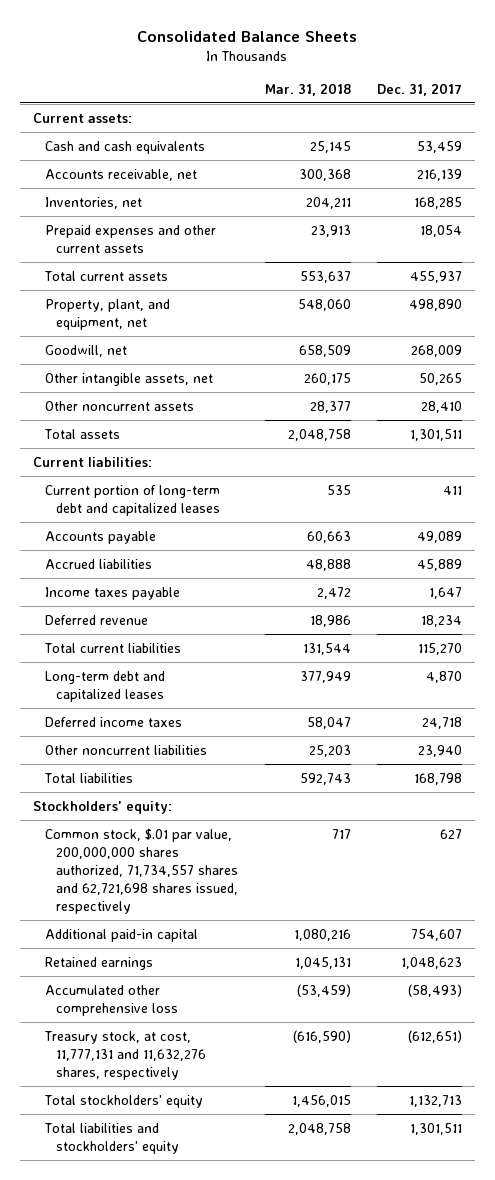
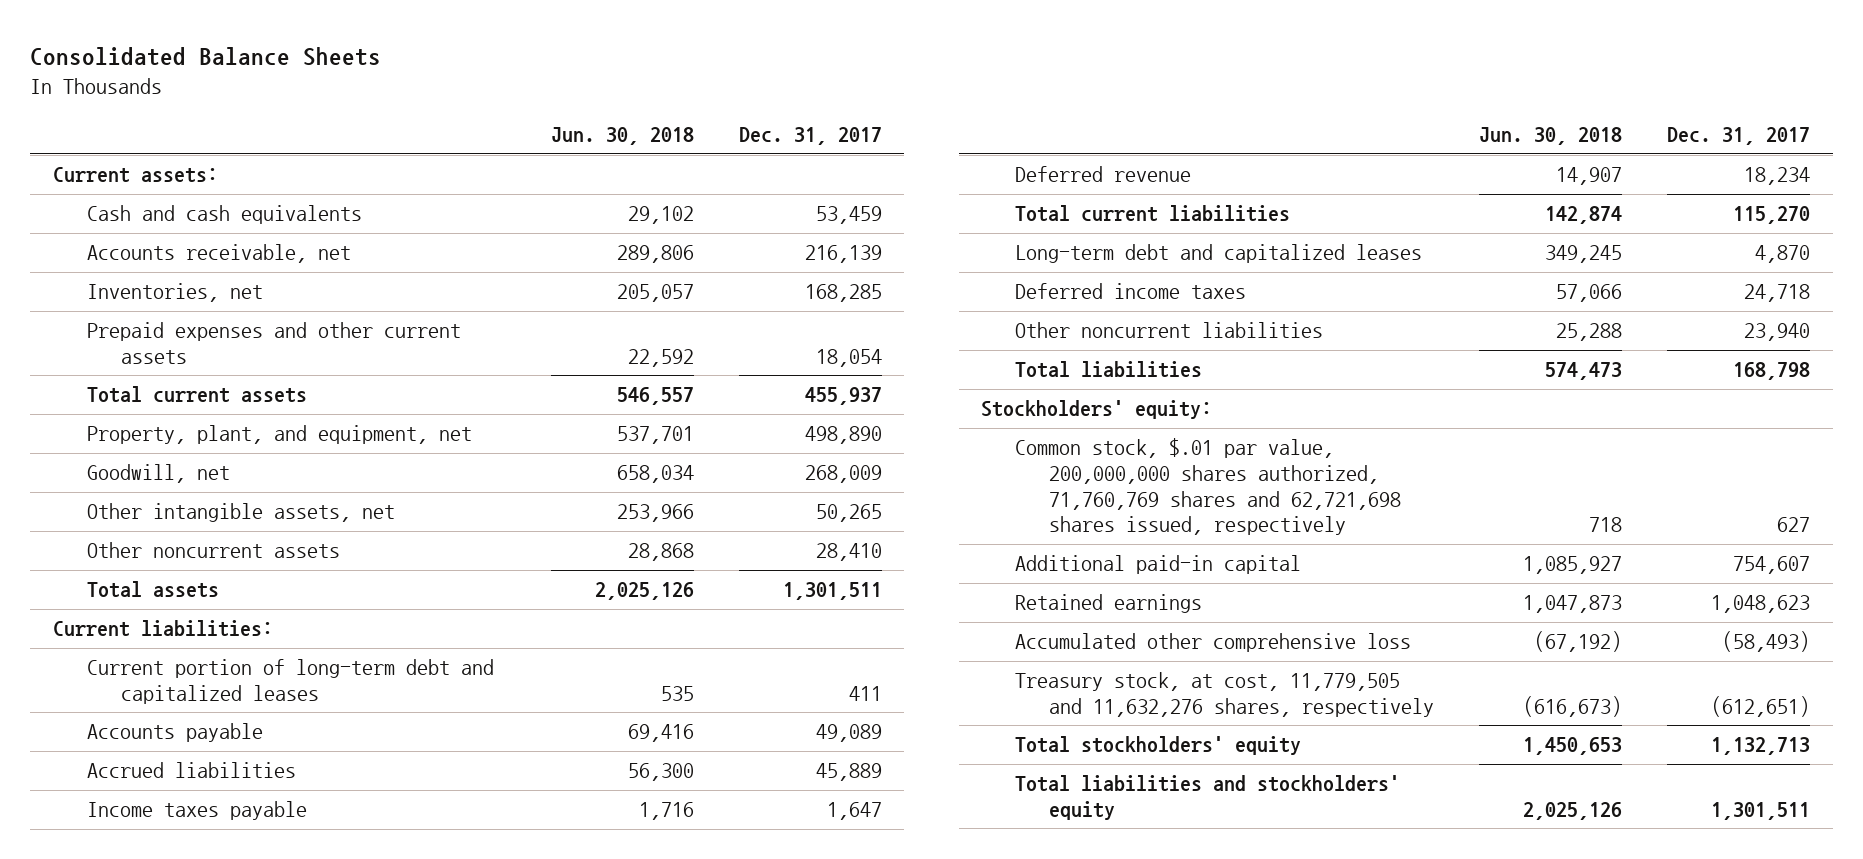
- | Mar. 31, 2018 | Dec. 31, 2017
+ | Jun. 30, 2018 | Dec. 31, 2017
- Common stock, $.01 par value, 200,000,000 shares authorized, 71,734,557 shares and 62,721,698 shares issued, respectively | 717 | 627
+ Common stock, $.01 par value, 200,000,000 shares authorized, 71,760,769 shares and 62,721,698 shares issued, respectively | 718 | 627
- Treasury stock, at cost, 11,777,131 and 11,632,276 shares, respectively | (616,590) | (612,651)
+ Treasury stock, at cost, 11,779,505 and 11,632,276 shares, respectively | (616,673) | (612,651)

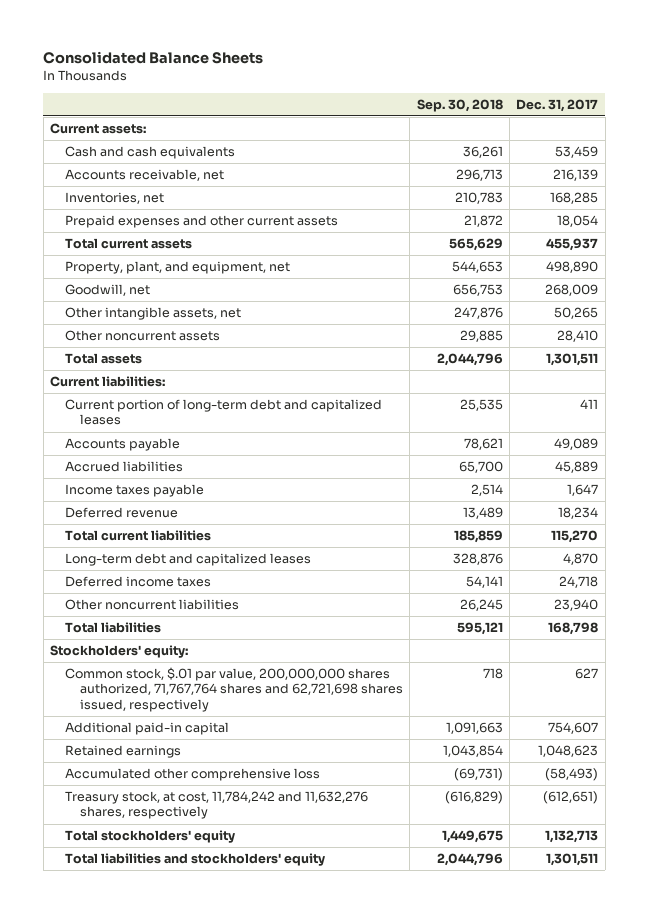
- | Jun. 30, 2018 | Dec. 31, 2017
+ | Sep. 30, 2018 | Dec. 31, 2017
- Common stock, $.01 par value, 200,000,000 shares authorized, 71,760,769 shares and 62,721,698 shares issued, respectively | 718 | 627
+ Common stock, $.01 par value, 200,000,000 shares authorized, 71,767,764 shares and 62,721,698 shares issued, respectively | 718 | 627
- Treasury stock, at cost, 11,779,505 and 11,632,276 shares, respectively | (616,673) | (612,651)
+ Treasury stock, at cost, 11,784,242 and 11,632,276 shares, respectively | (616,829) | (612,651)

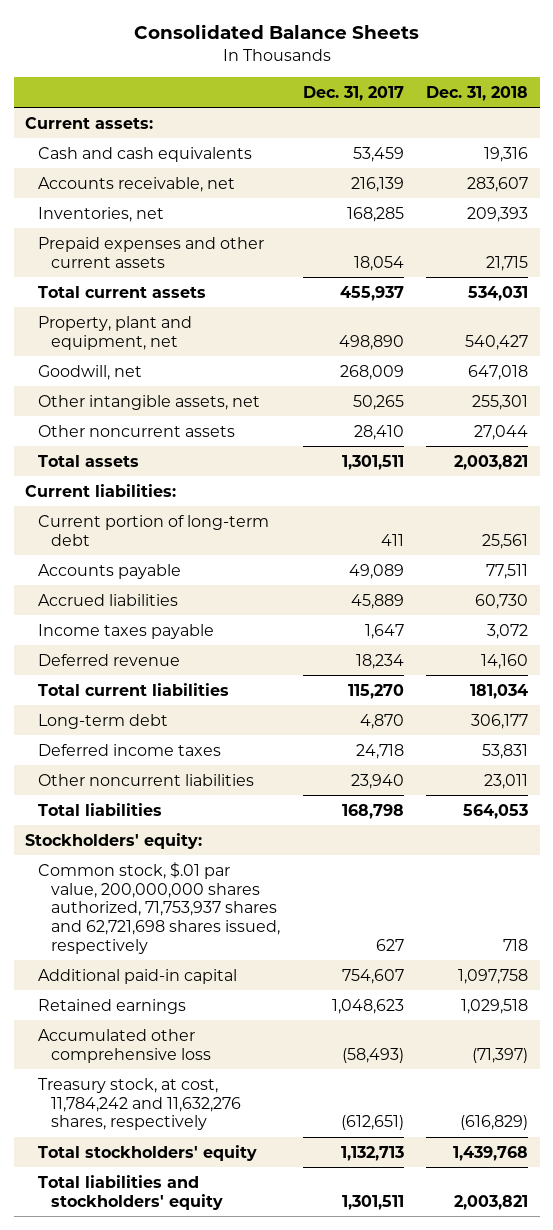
- | Sep. 30, 2018 | Dec. 31, 2017
+ | Dec. 31, 2017 | Dec. 31, 2018
- Property, plant, and equipment, net | 544,653 | 498,890
+ Property, plant and equipment, net | 498,890 | 540,427
- Current portion of long-term debt and capitalized leases | 25,535 | 411
+ Current portion of long-term debt | 411 | 25,561
- Long-term debt and capitalized leases | 328,876 | 4,870
+ Long-term debt | 4,870 | 306,177
- Common stock, $.01 par value, 200,000,000 shares authorized, 71,767,764 shares and 62,721,698 shares issued, respectively | 718 | 627
+ Common stock, $.01 par value, 200,000,000 shares authorized, 71,753,937 shares and 62,721,698 shares issued, respectively | 627 | 718

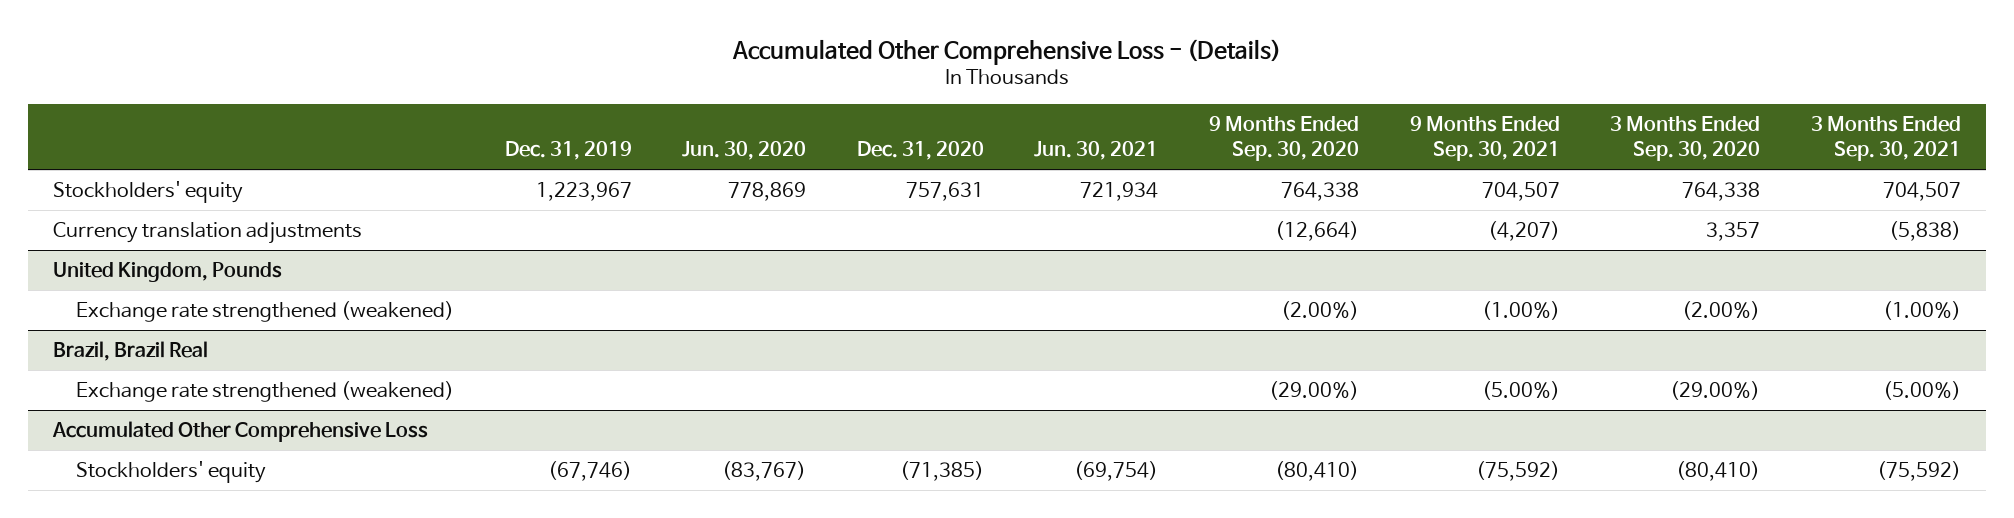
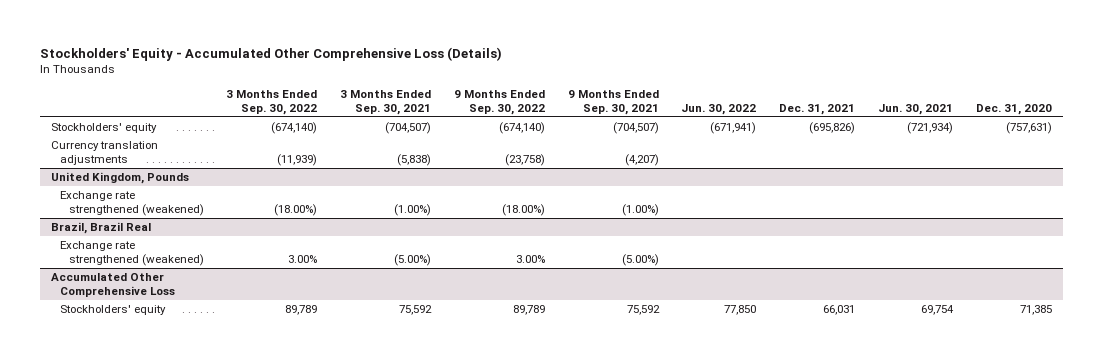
- Accumulated Other Comprehensive Loss - (Details)
+ Stockholders' Equity - Accumulated Other Comprehensive Loss (Details)
- | Dec. 31, 2019 | Jun. 30, 2020 | Dec. 31, 2020 | Jun. 30, 2021 | 9 Months Ended Sep. 30, 2020 | 9 Months Ended Sep. 30, 2021 | 3 Months Ended Sep. 30, 2020 | 3 Months Ended Sep. 30, 2021
+ | 3 Months Ended Sep. 30, 2022 | 3 Months Ended Sep. 30, 2021 | 9 Months Ended Sep. 30, 2022 | 9 Months Ended Sep. 30, 2021 | Jun. 30, 2022 | Dec. 31, 2021 | Jun. 30, 2021 | Dec. 31, 2020
- Stockholders' equity | 1,223,967 | 778,869 | 757,631 | 721,934 | 764,338 | 704,507 | 764,338 | 704,507
+ Stockholders' equity | (674,140) | (704,507) | (674,140) | (704,507) | (671,941) | (695,826) | (721,934) | (757,631)
@ Accumulated Other Comprehensive Loss
- Stockholders' equity | (67,746) | (83,767) | (71,385) | (69,754) | (80,410) | (75,592) | (80,410) | (75,592)
+ Stockholders' equity | 89,789 | 75,592 | 89,789 | 75,592 | 77,850 | 66,031 | 69,754 | 71,385

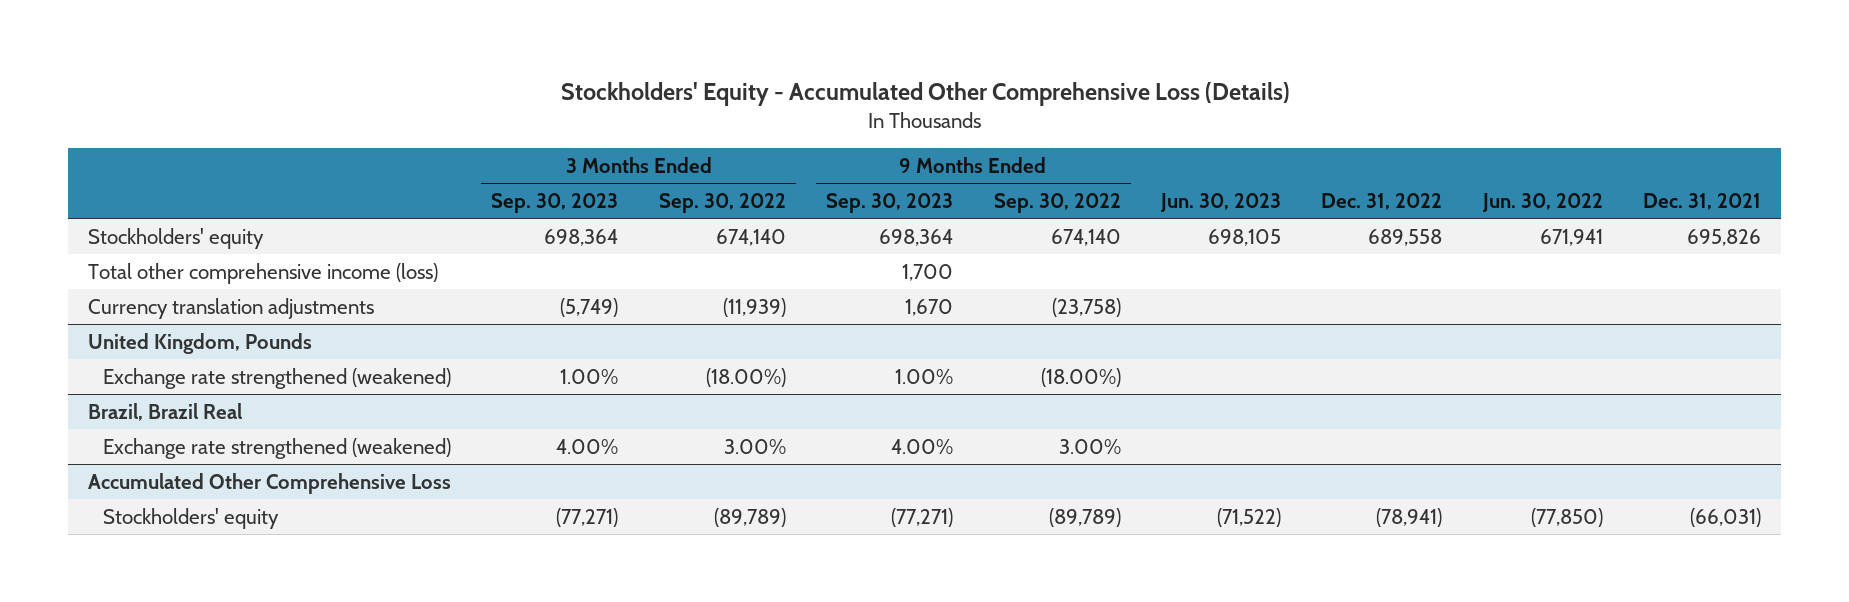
- | 3 Months Ended Sep. 30, 2022 | 3 Months Ended Sep. 30, 2021 | 9 Months Ended Sep. 30, 2022 | 9 Months Ended Sep. 30, 2021 | Jun. 30, 2022 | Dec. 31, 2021 | Jun. 30, 2021 | Dec. 31, 2020
+ | 3 Months Ended Sep. 30, 2023 | 3 Months Ended Sep. 30, 2022 | 9 Months Ended Sep. 30, 2023 | 9 Months Ended Sep. 30, 2022 | Jun. 30, 2023 | Dec. 31, 2022 | Jun. 30, 2022 | Dec. 31, 2021
- Stockholders' equity | (674,140) | (704,507) | (674,140) | (704,507) | (671,941) | (695,826) | (721,934) | (757,631)
+ Stockholders' equity | 698,364 | 674,140 | 698,364 | 674,140 | 698,105 | 689,558 | 671,941 | 695,826
+ Total other comprehensive income (loss) | | | 1,700 | | | | |
@ Accumulated Other Comprehensive Loss
- Stockholders' equity | 89,789 | 75,592 | 89,789 | 75,592 | 77,850 | 66,031 | 69,754 | 71,385
+ Stockholders' equity | (77,271) | (89,789) | (77,271) | (89,789) | (71,522) | (78,941) | (77,850) | (66,031)

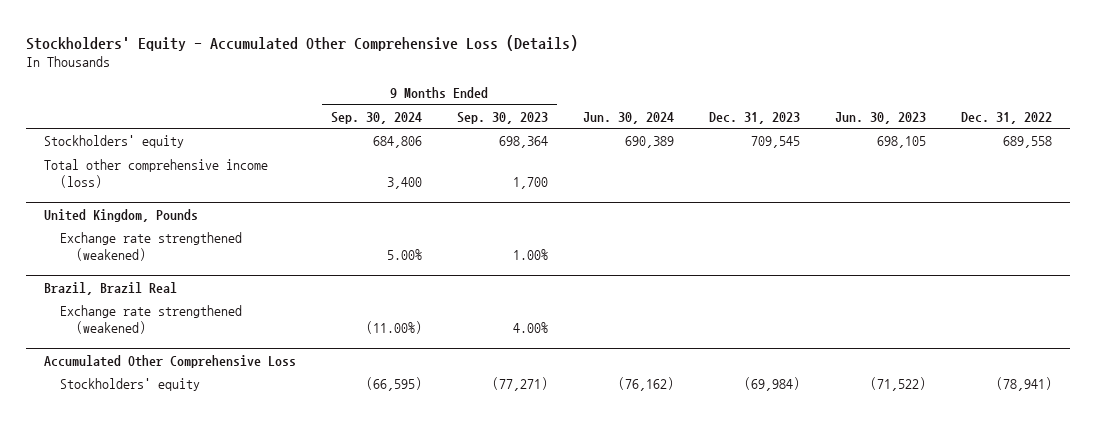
- | 3 Months Ended Sep. 30, 2023 | 3 Months Ended Sep. 30, 2022 | 9 Months Ended Sep. 30, 2023 | 9 Months Ended Sep. 30, 2022 | Jun. 30, 2023 | Dec. 31, 2022 | Jun. 30, 2022 | Dec. 31, 2021
+ | 9 Months Ended Sep. 30, 2024 | 9 Months Ended Sep. 30, 2023 | Jun. 30, 2024 | Dec. 31, 2023 | Jun. 30, 2023 | Dec. 31, 2022
- Currency translation adjustments | (5,749) | (11,939) | 1,670 | (23,758) | | | |

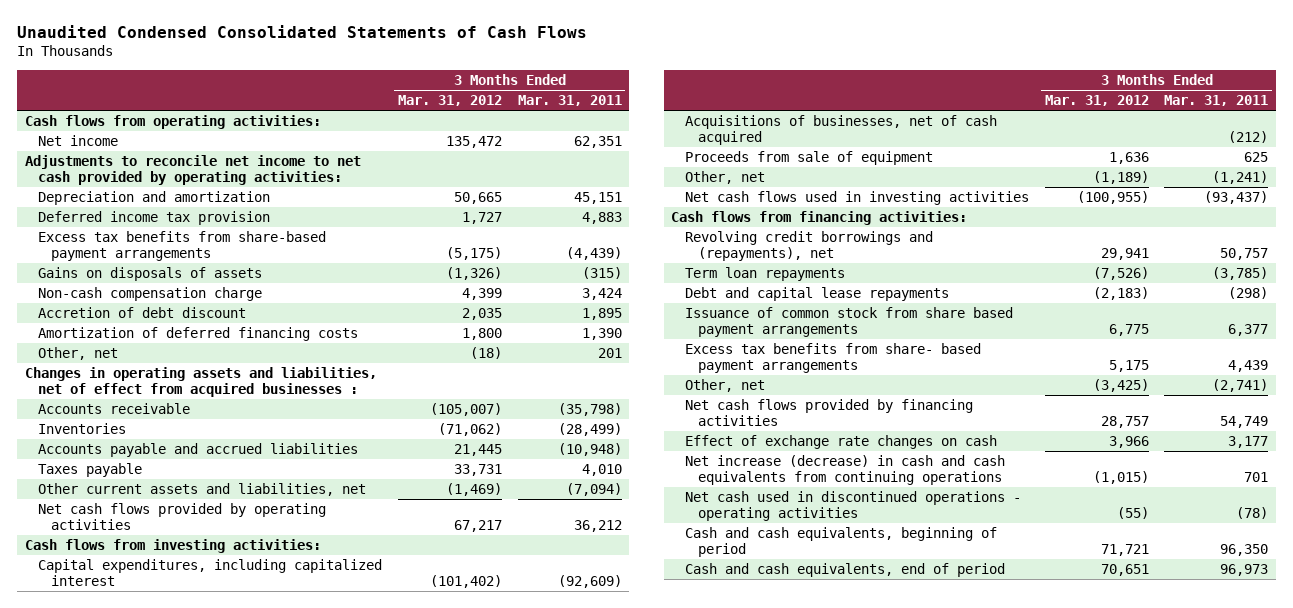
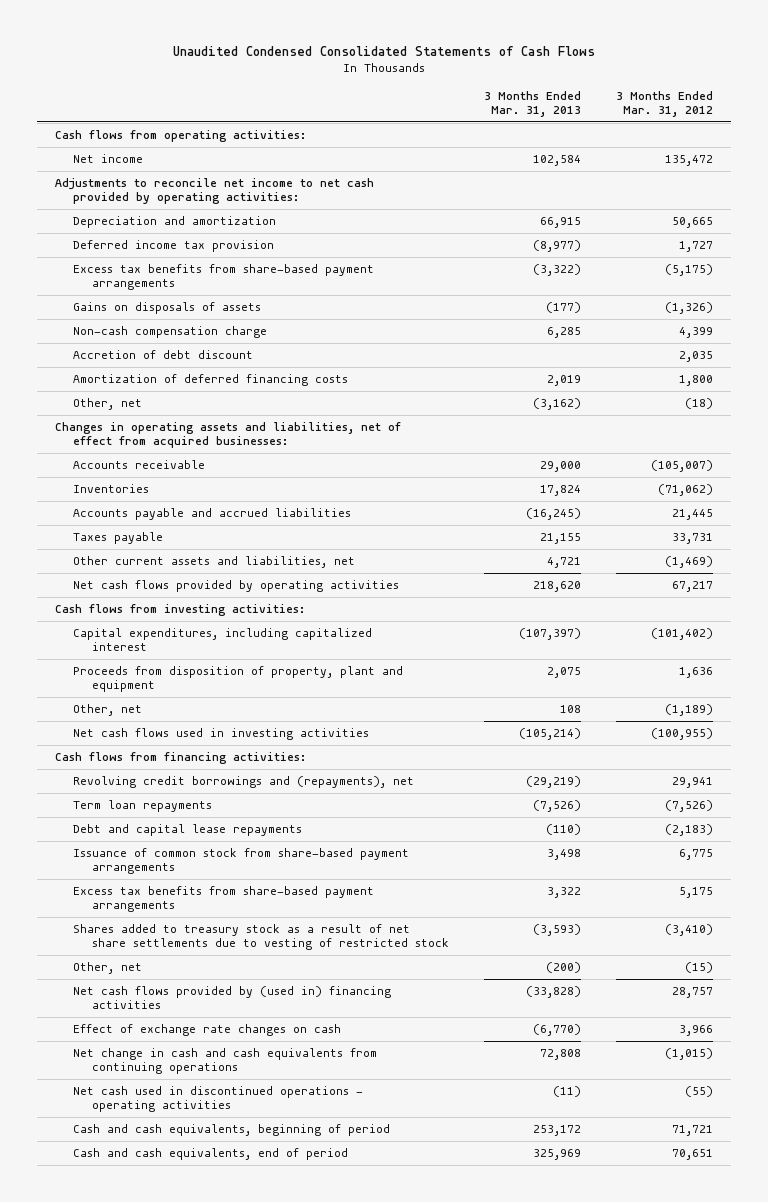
- | 3 Months Ended Mar. 31, 2012 | 3 Months Ended Mar. 31, 2011
+ | 3 Months Ended Mar. 31, 2013 | 3 Months Ended Mar. 31, 2012
- Changes in operating assets and liabilities, net of effect from acquired businesses :
+ Changes in operating assets and liabilities, net of effect from acquired businesses:
- Acquisitions of businesses, net of cash acquired | | (212)
- Proceeds from sale of equipment | 1,636 | 625
+ Proceeds from disposition of property, plant and equipment | 2,075 | 1,636
- Issuance of common stock from share based payment arrangements | 6,775 | 6,377
- Excess tax benefits from share- based payment arrangements | 5,175 | 4,439
- Other, net | (3,425) | (2,741)
- Net cash flows provided by financing activities | 28,757 | 54,749
+ Issuance of common stock from share-based payment arrangements | 3,498 | 6,775
+ Excess tax benefits from share-based payment arrangements | 3,322 | 5,175
+ Shares added to treasury stock as a result of net share settlements due to vesting of restricted stock | (3,593) | (3,410)
+ Other, net | (200) | (15)
+ Net cash flows provided by (used in) financing activities | (33,828) | 28,757
- Net increase (decrease) in cash and cash equivalents from continuing operations | (1,015) | 701
+ Net change in cash and cash equivalents from continuing operations | 72,808 | (1,015)

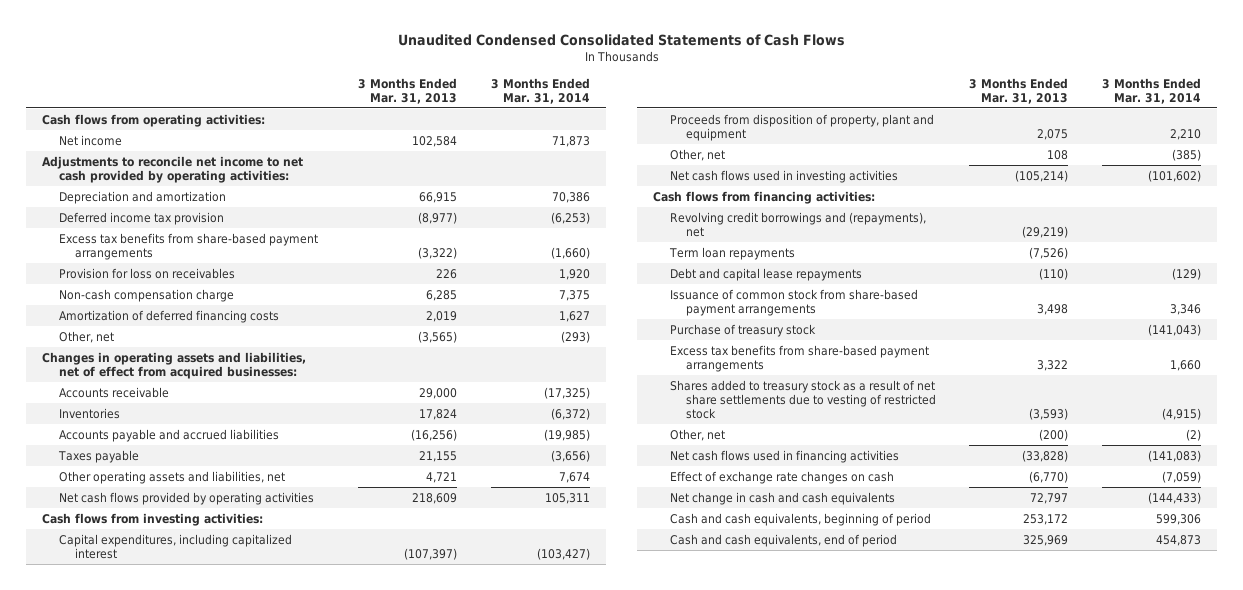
- | 3 Months Ended Mar. 31, 2013 | 3 Months Ended Mar. 31, 2012
+ | 3 Months Ended Mar. 31, 2013 | 3 Months Ended Mar. 31, 2014
- Gains on disposals of assets | (177) | (1,326)
+ Provision for loss on receivables | 226 | 1,920
- Accretion of debt discount | | 2,035
- Other, net | (3,162) | (18)
+ Other, net | (3,565) | (293)
- Accounts payable and accrued liabilities | (16,245) | 21,445
+ Accounts payable and accrued liabilities | (16,256) | (19,985)
- Other current assets and liabilities, net | 4,721 | (1,469)
- Net cash flows provided by operating activities | 218,620 | 67,217
+ Other operating assets and liabilities, net | 4,721 | 7,674
+ Net cash flows provided by operating activities | 218,609 | 105,311
+ Purchase of treasury stock | | (141,043)
- Net cash flows provided by (used in) financing activities | (33,828) | 28,757
+ Net cash flows used in financing activities | (33,828) | (141,083)
- Net change in cash and cash equivalents from continuing operations | 72,808 | (1,015)
- Net cash used in discontinued operations - operating activities | (11) | (55)
+ Net change in cash and cash equivalents | 72,797 | (144,433)

